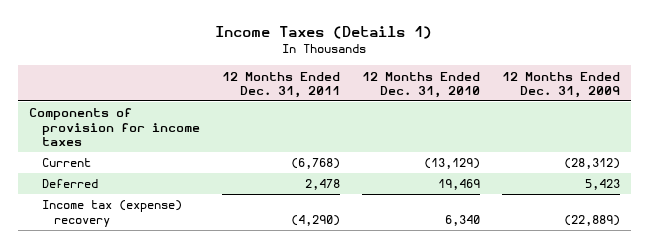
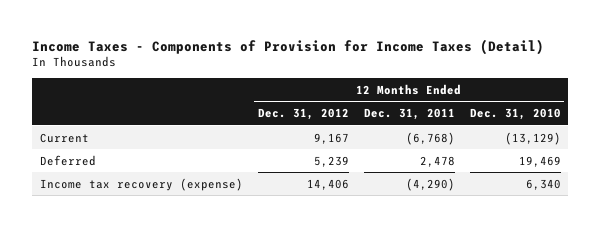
- Income Taxes (Details 1)
+ Income Taxes - Components of Provision for Income Taxes (Detail)
- | 12 Months Ended Dec. 31, 2011 | 12 Months Ended Dec. 31, 2010 | 12 Months Ended Dec. 31, 2009
+ | 12 Months Ended Dec. 31, 2012 | 12 Months Ended Dec. 31, 2011 | 12 Months Ended Dec. 31, 2010
- Components of provision for income taxes
- Income tax (expense) recovery | (4,290) | 6,340 | (22,889)
+ Income tax recovery (expense) | 14,406 | (4,290) | 6,340

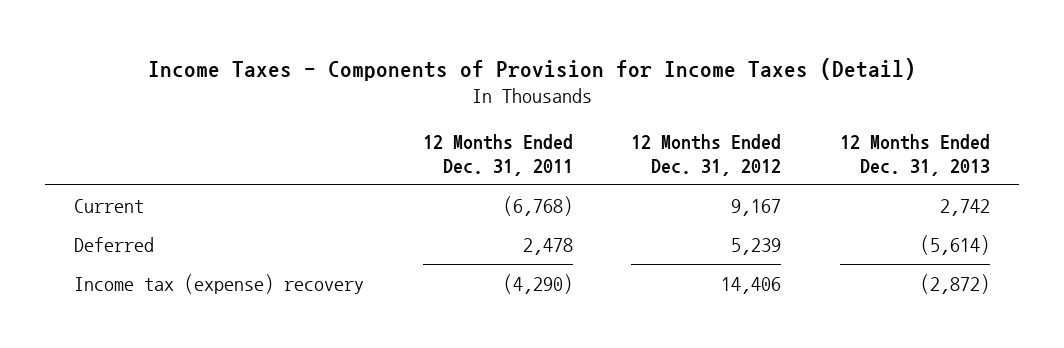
- | 12 Months Ended Dec. 31, 2012 | 12 Months Ended Dec. 31, 2011 | 12 Months Ended Dec. 31, 2010
+ | 12 Months Ended Dec. 31, 2011 | 12 Months Ended Dec. 31, 2012 | 12 Months Ended Dec. 31, 2013
- Income tax recovery (expense) | 14,406 | (4,290) | 6,340
+ Income tax (expense) recovery | (4,290) | 14,406 | (2,872)

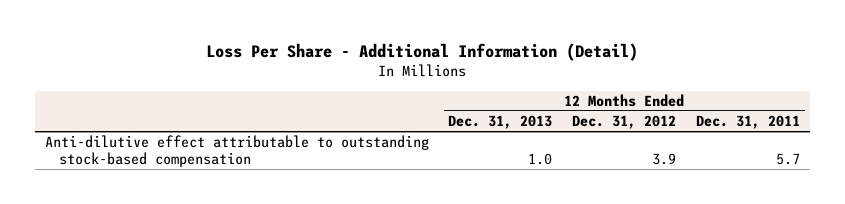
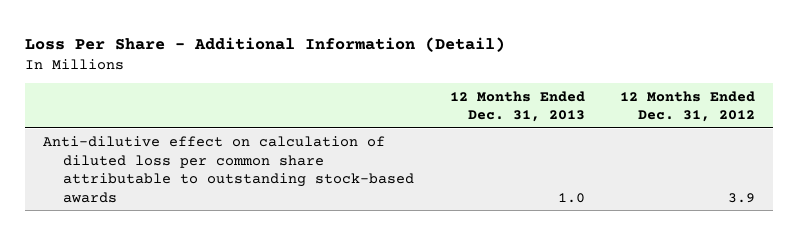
- | 12 Months Ended Dec. 31, 2013 | 12 Months Ended Dec. 31, 2012 | 12 Months Ended Dec. 31, 2011
+ | 12 Months Ended Dec. 31, 2013 | 12 Months Ended Dec. 31, 2012
- Anti-dilutive effect attributable to outstanding stock-based compensation | 1.0 | 3.9 | 5.7
+ Anti-dilutive effect on calculation of diluted loss per common share attributable to outstanding stock-based awards | 1.0 | 3.9

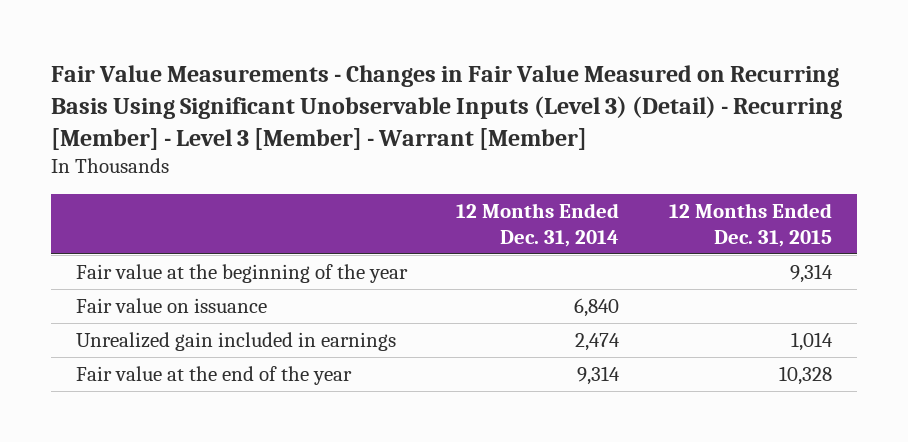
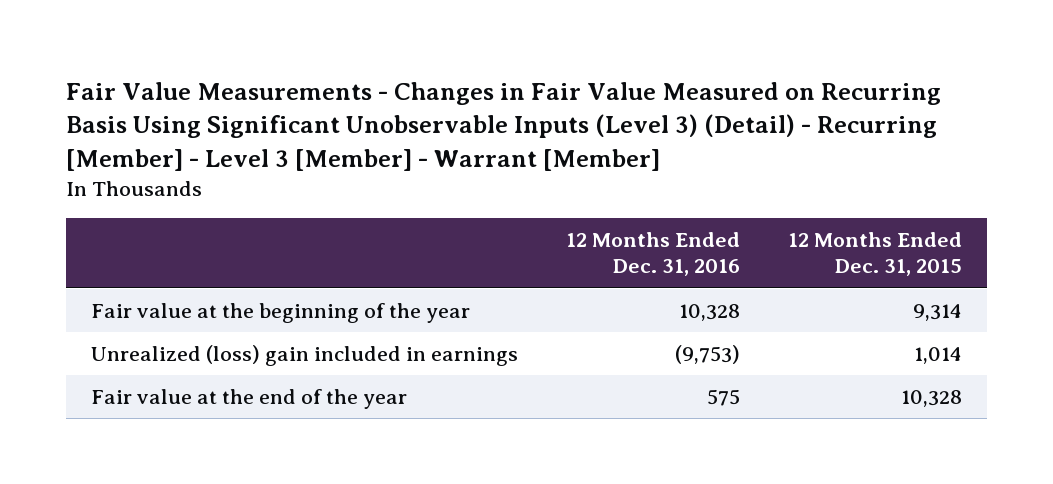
- | 12 Months Ended Dec. 31, 2014 | 12 Months Ended Dec. 31, 2015
+ | 12 Months Ended Dec. 31, 2016 | 12 Months Ended Dec. 31, 2015
- Fair value on issuance | 6,840 |
- Unrealized gain included in earnings | 2,474 | 1,014
+ Unrealized (loss) gain included in earnings | (9,753) | 1,014

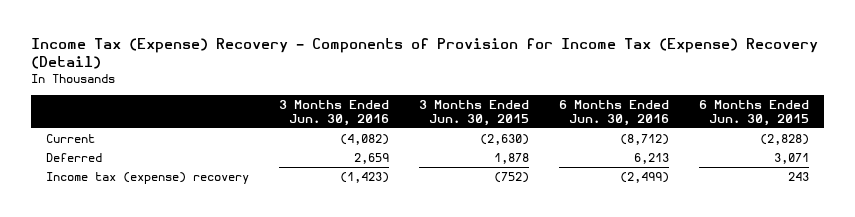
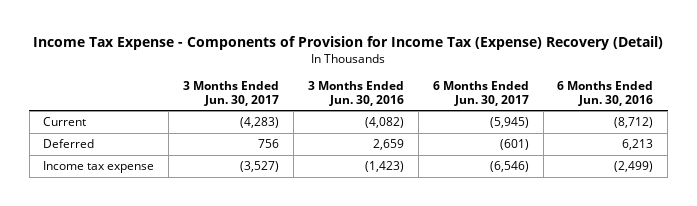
- Income Tax (Expense) Recovery - Components of Provision for Income Tax (Expense) Recovery (Detail)
+ Income Tax Expense - Components of Provision for Income Tax (Expense) Recovery (Detail)
- | 3 Months Ended Jun. 30, 2016 | 3 Months Ended Jun. 30, 2015 | 6 Months Ended Jun. 30, 2016 | 6 Months Ended Jun. 30, 2015
+ | 3 Months Ended Jun. 30, 2017 | 3 Months Ended Jun. 30, 2016 | 6 Months Ended Jun. 30, 2017 | 6 Months Ended Jun. 30, 2016
- Income tax (expense) recovery | (1,423) | (752) | (2,499) | 243
+ Income tax expense | (3,527) | (1,423) | (6,546) | (2,499)

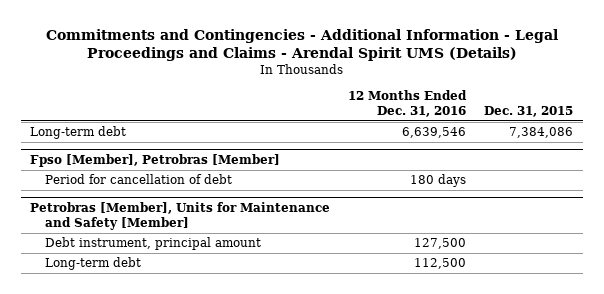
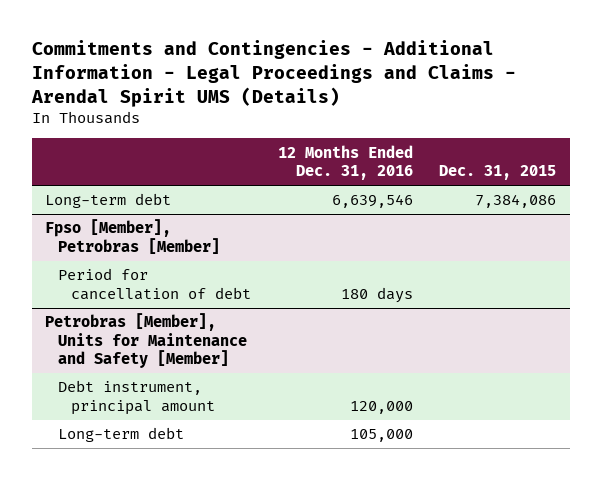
@ Petrobras [Member], Units for Maintenance and Safety [Member]
- Debt instrument, principal amount | 127,500 |
- Long-term debt | 112,500 |
+ Debt instrument, principal amount | 120,000 |
+ Long-term debt | 105,000 |

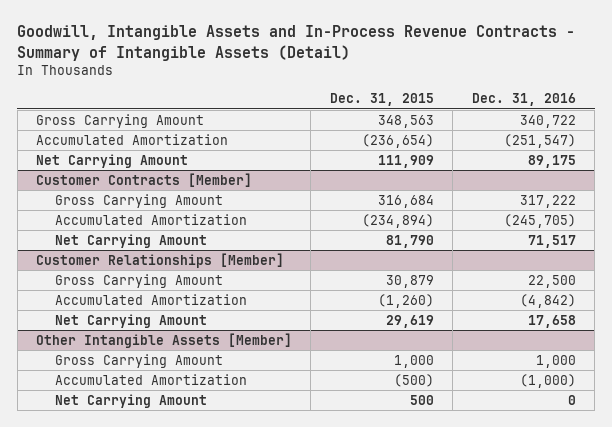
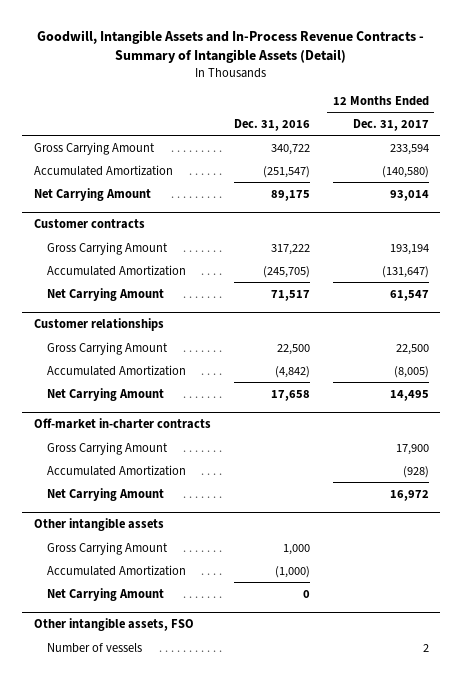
- | Dec. 31, 2015 | Dec. 31, 2016
+ | Dec. 31, 2016 | 12 Months Ended Dec. 31, 2017
- Customer Contracts [Member]
+ Customer contracts
- Customer Relationships [Member]
+ Customer relationships
- Other Intangible Assets [Member]
+ Off-market in-charter contracts
+ Gross Carrying Amount | | 17,900
+ Accumulated Amortization | | (928)
+ Net Carrying Amount | | 16,972
+ Other intangible assets
+ Other intangible assets, FSO
+ Number of vessels | | 2

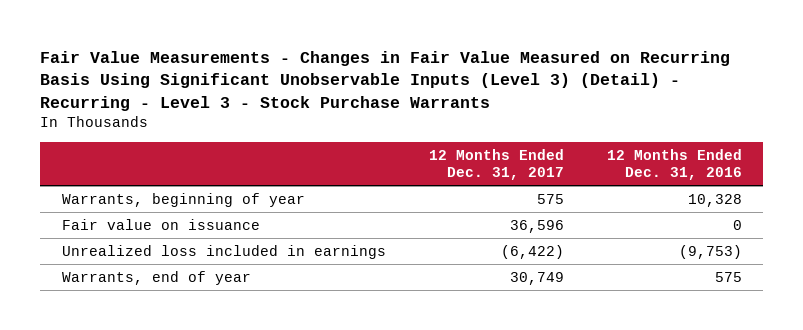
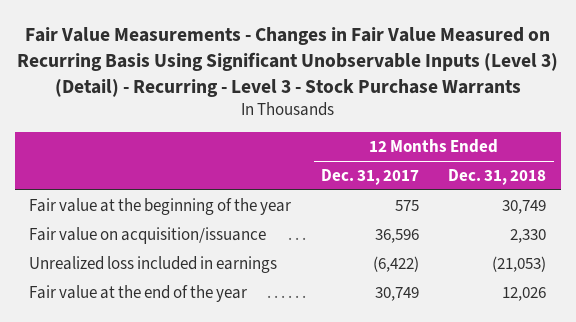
- | 12 Months Ended Dec. 31, 2017 | 12 Months Ended Dec. 31, 2016
+ | 12 Months Ended Dec. 31, 2017 | 12 Months Ended Dec. 31, 2018
- Warrants, beginning of year | 575 | 10,328
- Fair value on issuance | 36,596 | 0
+ Fair value at the beginning of the year | 575 | 30,749
+ Fair value on acquisition/issuance | 36,596 | 2,330
- Warrants, end of year | 30,749 | 575
+ Fair value at the end of the year | 30,749 | 12,026

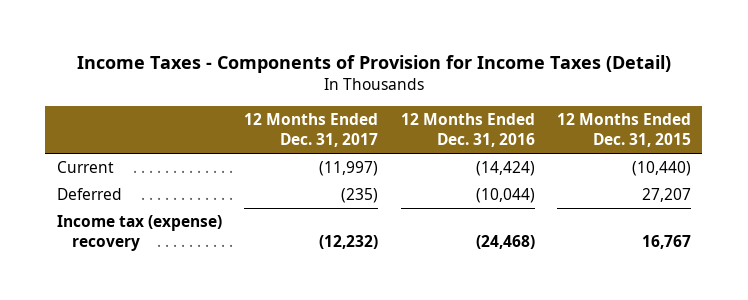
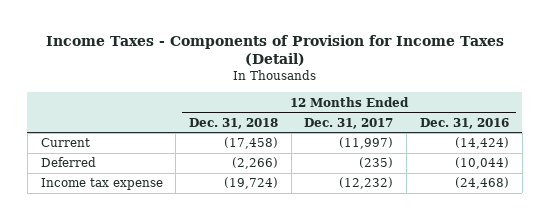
- | 12 Months Ended Dec. 31, 2017 | 12 Months Ended Dec. 31, 2016 | 12 Months Ended Dec. 31, 2015
+ | 12 Months Ended Dec. 31, 2018 | 12 Months Ended Dec. 31, 2017 | 12 Months Ended Dec. 31, 2016
- Income tax (expense) recovery | (12,232) | (24,468) | 16,767
+ Income tax expense | (19,724) | (12,232) | (24,468)

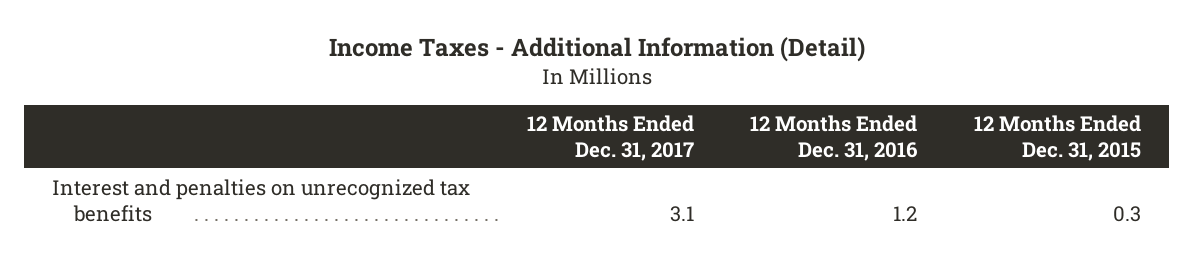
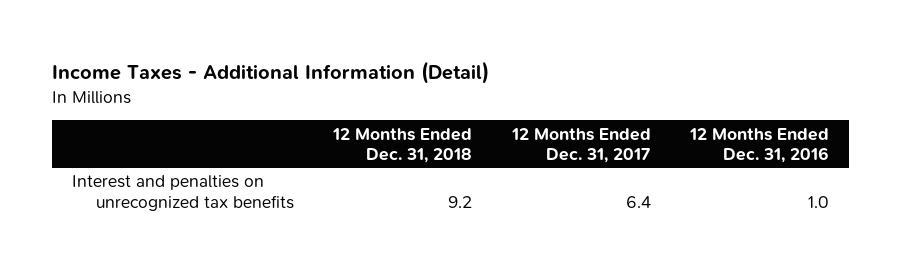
- | 12 Months Ended Dec. 31, 2017 | 12 Months Ended Dec. 31, 2016 | 12 Months Ended Dec. 31, 2015
+ | 12 Months Ended Dec. 31, 2018 | 12 Months Ended Dec. 31, 2017 | 12 Months Ended Dec. 31, 2016
- Interest and penalties on unrecognized tax benefits | 3.1 | 1.2 | 0.3
+ Interest and penalties on unrecognized tax benefits | 9.2 | 6.4 | 1.0

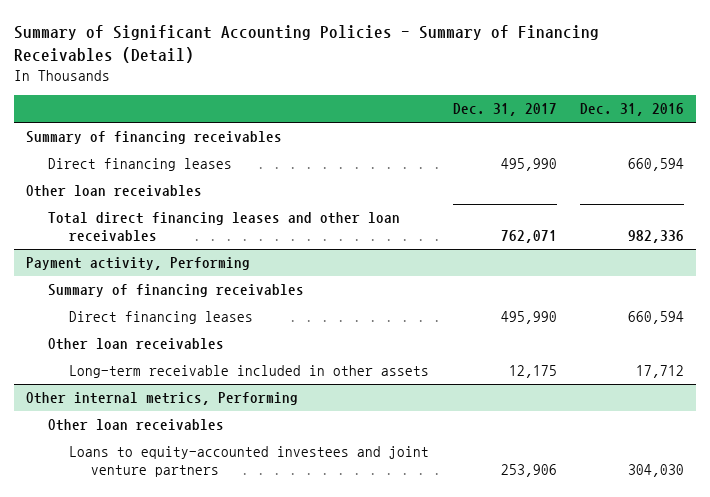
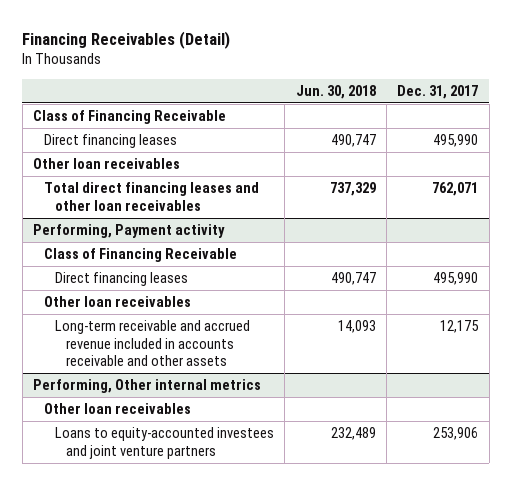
- Summary of Significant Accounting Policies - Summary of Financing Receivables (Detail)
+ Financing Receivables (Detail)
- | Dec. 31, 2017 | Dec. 31, 2016
+ | Jun. 30, 2018 | Dec. 31, 2017
- Summary of financing receivables
+ Class of Financing Receivable
- Payment activity, Performing
- Summary of financing receivables
+ Performing, Payment activity
+ Class of Financing Receivable
- Long-term receivable included in other assets | 12,175 | 17,712
- Other internal metrics, Performing
+ Long-term receivable and accrued revenue included in accounts receivable and other assets | 14,093 | 12,175
+ Performing, Other internal metrics

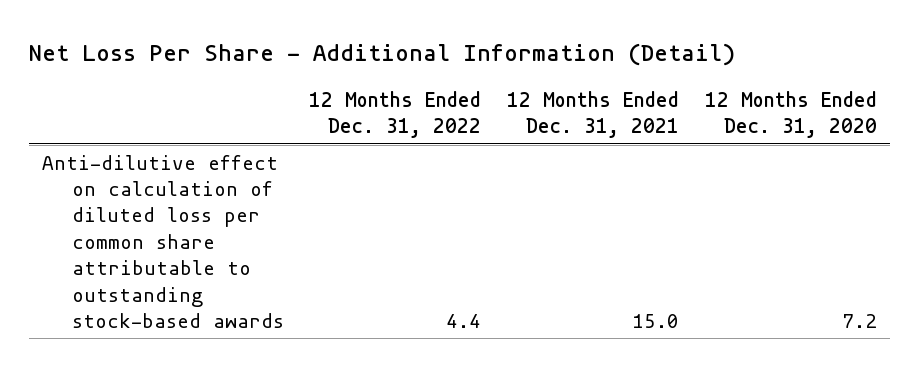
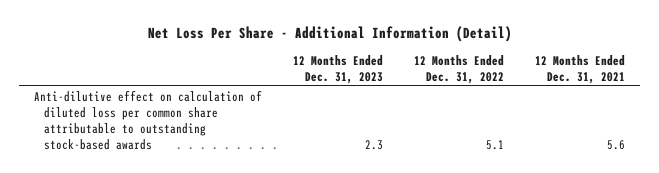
- | 12 Months Ended Dec. 31, 2022 | 12 Months Ended Dec. 31, 2021 | 12 Months Ended Dec. 31, 2020
+ | 12 Months Ended Dec. 31, 2023 | 12 Months Ended Dec. 31, 2022 | 12 Months Ended Dec. 31, 2021
- Anti-dilutive effect on calculation of diluted loss per common share attributable to outstanding stock-based awards | 4.4 | 15.0 | 7.2
+ Anti-dilutive effect on calculation of diluted loss per common share attributable to outstanding stock-based awards | 2.3 | 5.1 | 5.6

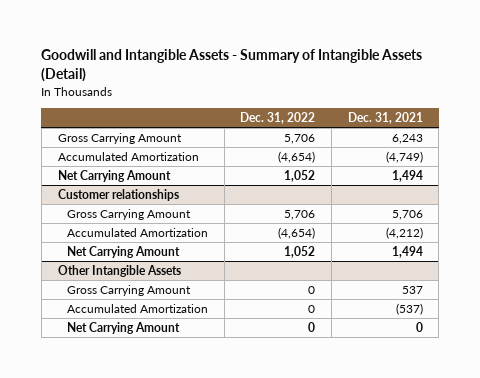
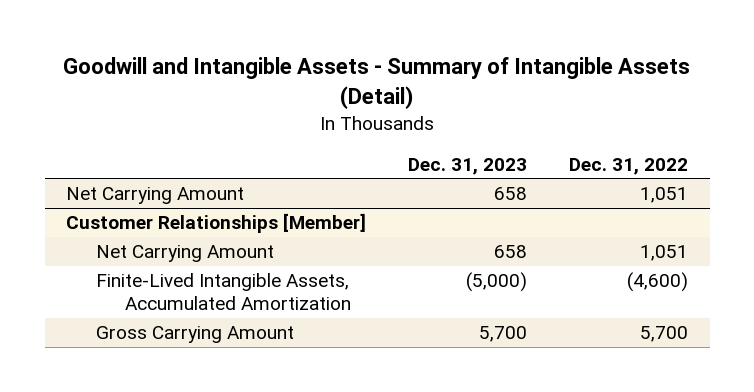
- | Dec. 31, 2022 | Dec. 31, 2021
+ | Dec. 31, 2023 | Dec. 31, 2022
- Gross Carrying Amount | 5,706 | 6,243
- Accumulated Amortization | (4,654) | (4,749)
- Net Carrying Amount | 1,052 | 1,494
- Customer relationships
- Gross Carrying Amount | 5,706 | 5,706
- Accumulated Amortization | (4,654) | (4,212)
- Net Carrying Amount | 1,052 | 1,494
- Other Intangible Assets
- Gross Carrying Amount | 0 | 537
- Accumulated Amortization | 0 | (537)
- Net Carrying Amount | 0 | 0
+ Net Carrying Amount | 658 | 1,051
+ Customer Relationships [Member]
+ Net Carrying Amount | 658 | 1,051
+ Finite-Lived Intangible Assets, Accumulated Amortization | (5,000) | (4,600)
+ Gross Carrying Amount | 5,700 | 5,700

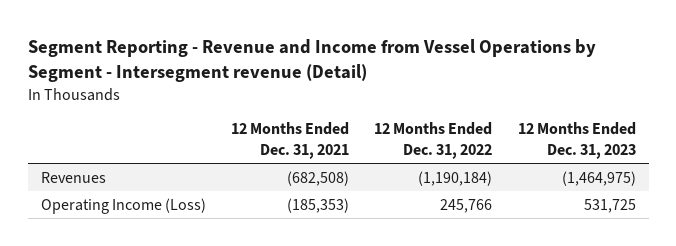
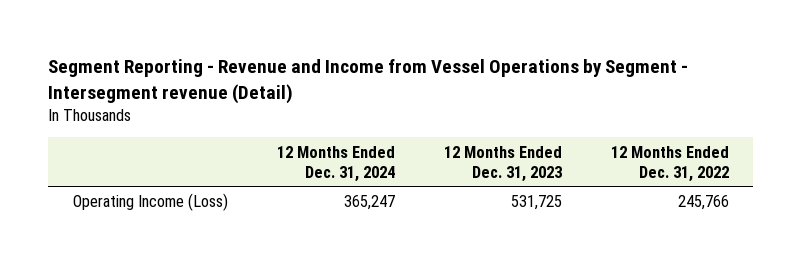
- | 12 Months Ended Dec. 31, 2021 | 12 Months Ended Dec. 31, 2022 | 12 Months Ended Dec. 31, 2023
+ | 12 Months Ended Dec. 31, 2024 | 12 Months Ended Dec. 31, 2023 | 12 Months Ended Dec. 31, 2022
- Revenues | (682,508) | (1,190,184) | (1,464,975)

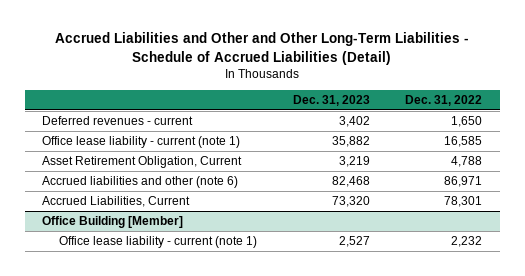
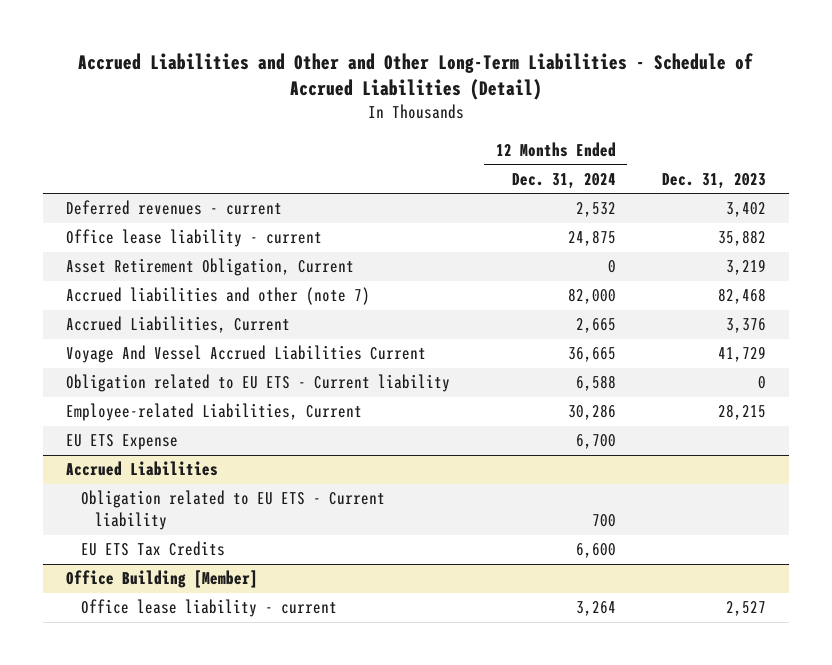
- | Dec. 31, 2023 | Dec. 31, 2022
+ | 12 Months Ended Dec. 31, 2024 | Dec. 31, 2023
- Office lease liability - current (note 1) | 35,882 | 16,585
+ Office lease liability - current | 24,875 | 35,882
- Accrued liabilities and other (note 6) | 82,468 | 86,971
- Accrued Liabilities, Current | 73,320 | 78,301
+ Accrued liabilities and other (note 7) | 82,000 | 82,468
+ Accrued Liabilities, Current | 2,665 | 3,376
+ Voyage And Vessel Accrued Liabilities Current | 36,665 | 41,729
+ Obligation related to EU ETS - Current liability | 6,588 | 0
+ Employee-related Liabilities, Current | 30,286 | 28,215
+ EU ETS Expense | 6,700 |
+ Accrued Liabilities
+ Obligation related to EU ETS - Current liability | 700 |
+ EU ETS Tax Credits | 6,600 |
@ Office Building [Member]
- Office lease liability - current (note 1) | 2,527 | 2,232
+ Office lease liability - current | 3,264 | 2,527

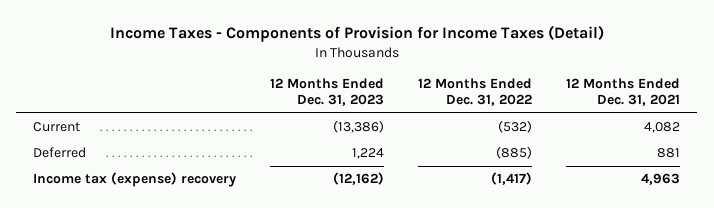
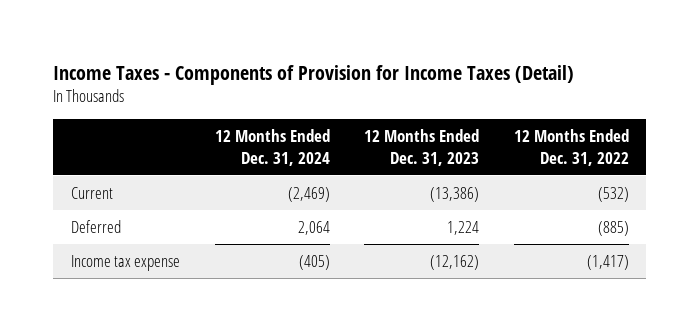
- | 12 Months Ended Dec. 31, 2023 | 12 Months Ended Dec. 31, 2022 | 12 Months Ended Dec. 31, 2021
+ | 12 Months Ended Dec. 31, 2024 | 12 Months Ended Dec. 31, 2023 | 12 Months Ended Dec. 31, 2022
- Income tax (expense) recovery | (12,162) | (1,417) | 4,963
+ Income tax expense | (405) | (12,162) | (1,417)

